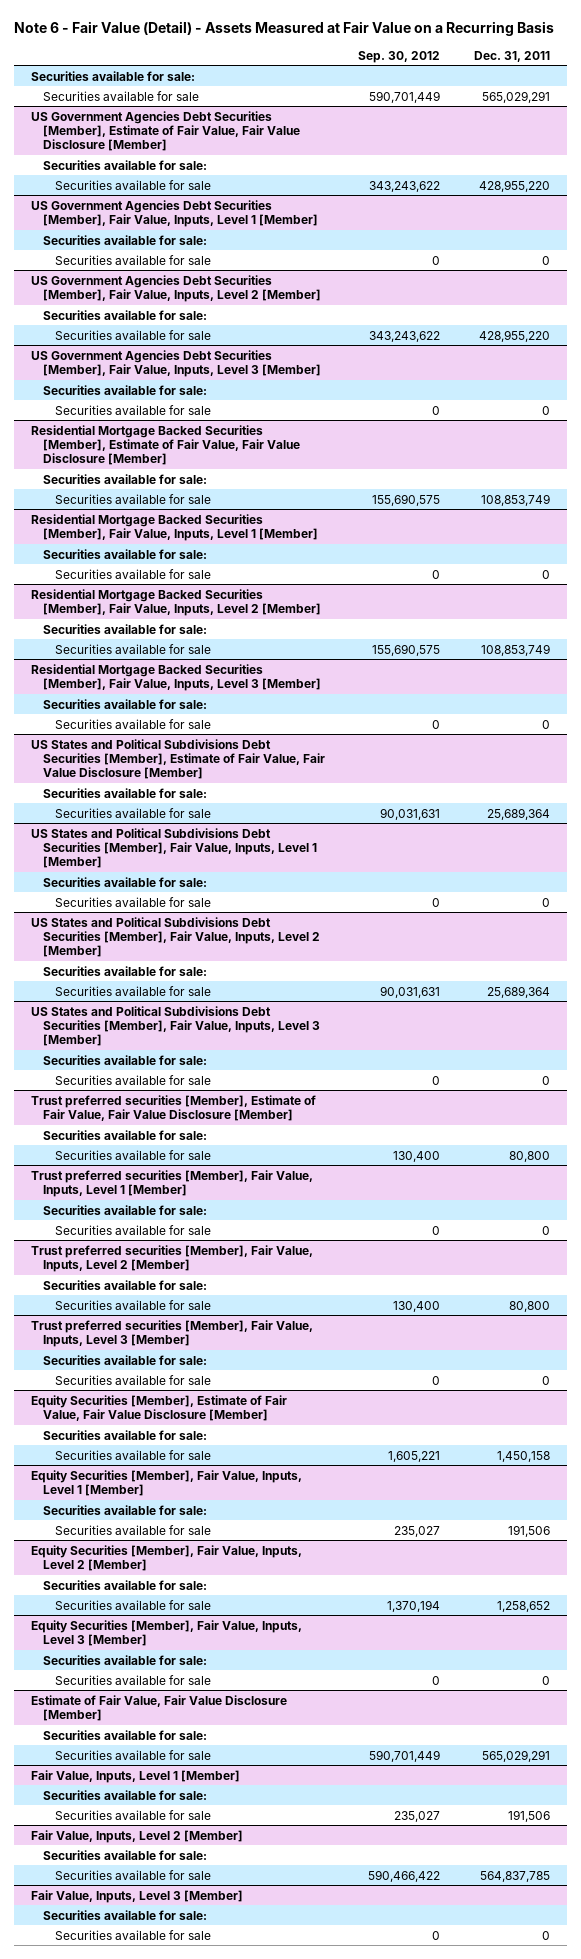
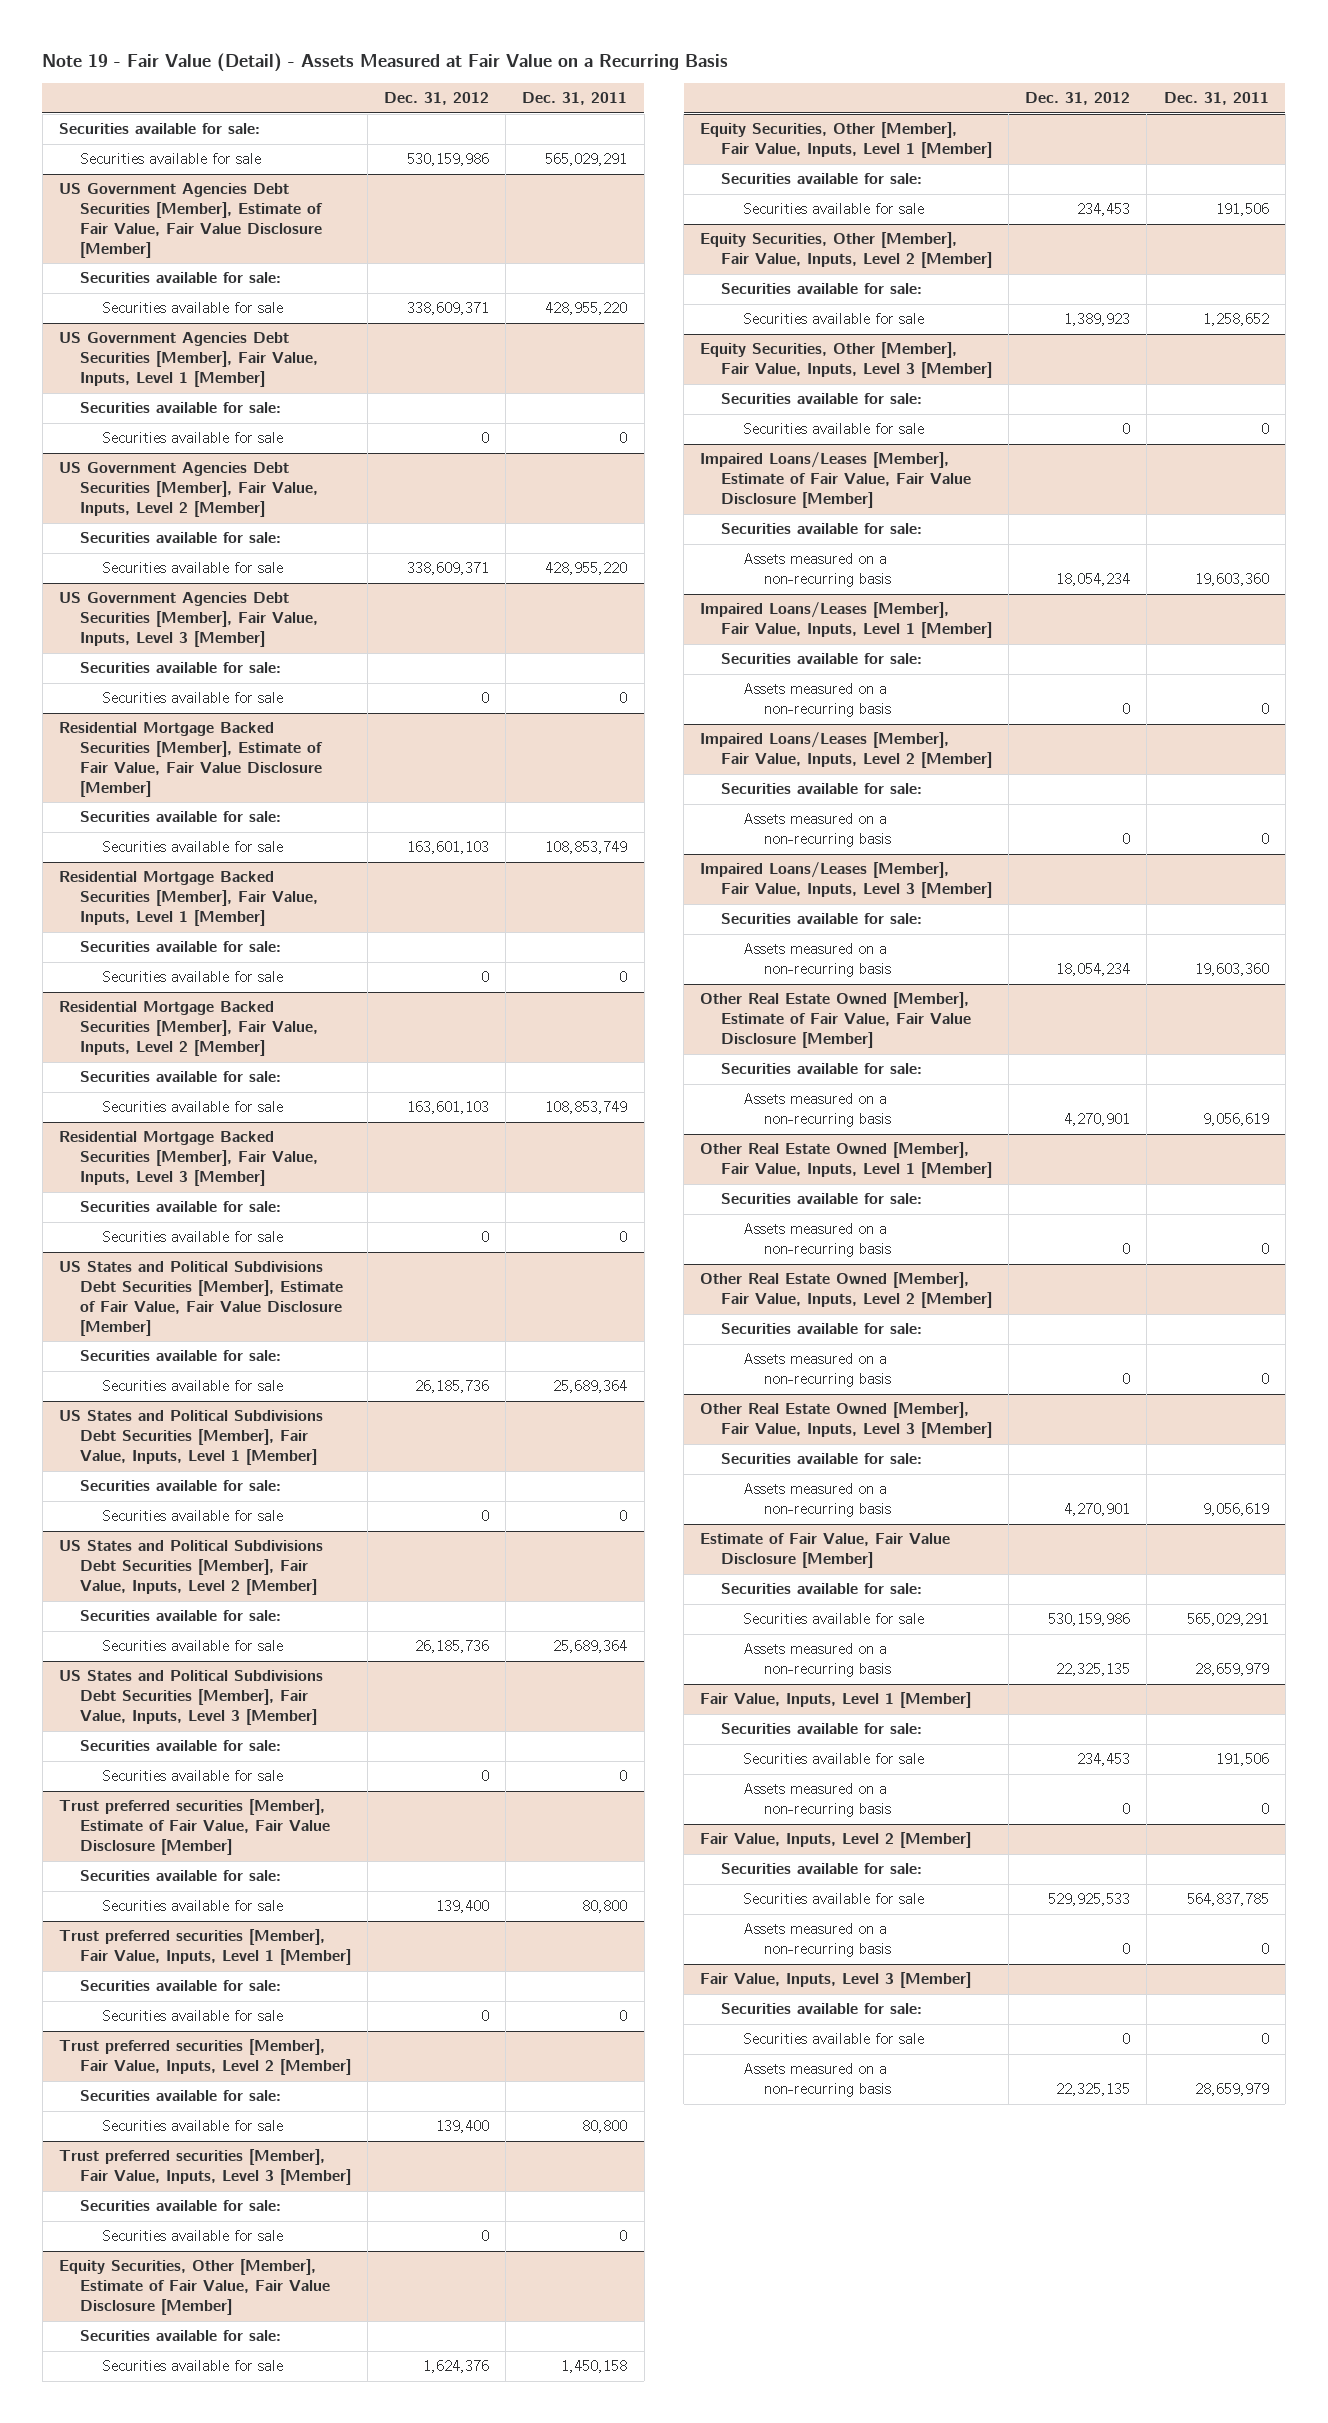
- Note 6 - Fair Value (Detail) - Assets Measured at Fair Value on a Recurring Basis
+ Note 19 - Fair Value (Detail) - Assets Measured at Fair Value on a Recurring Basis
- | Sep. 30, 2012 | Dec. 31, 2011
+ | Dec. 31, 2012 | Dec. 31, 2011
- Equity Securities [Member], Estimate of Fair Value, Fair Value Disclosure [Member]
+ Equity Securities, Other [Member], Estimate of Fair Value, Fair Value Disclosure [Member]
- Equity Securities [Member], Fair Value, Inputs, Level 1 [Member]
+ Equity Securities, Other [Member], Fair Value, Inputs, Level 1 [Member]
- Equity Securities [Member], Fair Value, Inputs, Level 2 [Member]
+ Equity Securities, Other [Member], Fair Value, Inputs, Level 2 [Member]
- Equity Securities [Member], Fair Value, Inputs, Level 3 [Member]
+ Equity Securities, Other [Member], Fair Value, Inputs, Level 3 [Member]
+ Impaired Loans/Leases [Member], Estimate of Fair Value, Fair Value Disclosure [Member]
+ Securities available for sale:
+ Assets measured on a non-recurring basis | 18,054,234 | 19,603,360
+ Impaired Loans/Leases [Member], Fair Value, Inputs, Level 1 [Member]
+ Securities available for sale:
+ Assets measured on a non-recurring basis | 0 | 0
+ Impaired Loans/Leases [Member], Fair Value, Inputs, Level 2 [Member]
+ Securities available for sale:
+ Assets measured on a non-recurring basis | 0 | 0
+ Impaired Loans/Leases [Member], Fair Value, Inputs, Level 3 [Member]
+ Securities available for sale:
+ Assets measured on a non-recurring basis | 18,054,234 | 19,603,360
+ Other Real Estate Owned [Member], Estimate of Fair Value, Fair Value Disclosure [Member]
+ Securities available for sale:
+ Assets measured on a non-recurring basis | 4,270,901 | 9,056,619
+ Other Real Estate Owned [Member], Fair Value, Inputs, Level 1 [Member]
+ Securities available for sale:
+ Assets measured on a non-recurring basis | 0 | 0
+ Other Real Estate Owned [Member], Fair Value, Inputs, Level 2 [Member]
+ Securities available for sale:
+ Assets measured on a non-recurring basis | 0 | 0
+ Other Real Estate Owned [Member], Fair Value, Inputs, Level 3 [Member]
+ Securities available for sale:
+ Assets measured on a non-recurring basis | 4,270,901 | 9,056,619
@ Estimate of Fair Value, Fair Value Disclosure [Member]
+ Assets measured on a non-recurring basis | 22,325,135 | 28,659,979
@ Fair Value, Inputs, Level 1 [Member]
+ Assets measured on a non-recurring basis | 0 | 0
@ Fair Value, Inputs, Level 2 [Member]
+ Assets measured on a non-recurring basis | 0 | 0
@ Fair Value, Inputs, Level 3 [Member]
+ Assets measured on a non-recurring basis | 22,325,135 | 28,659,979

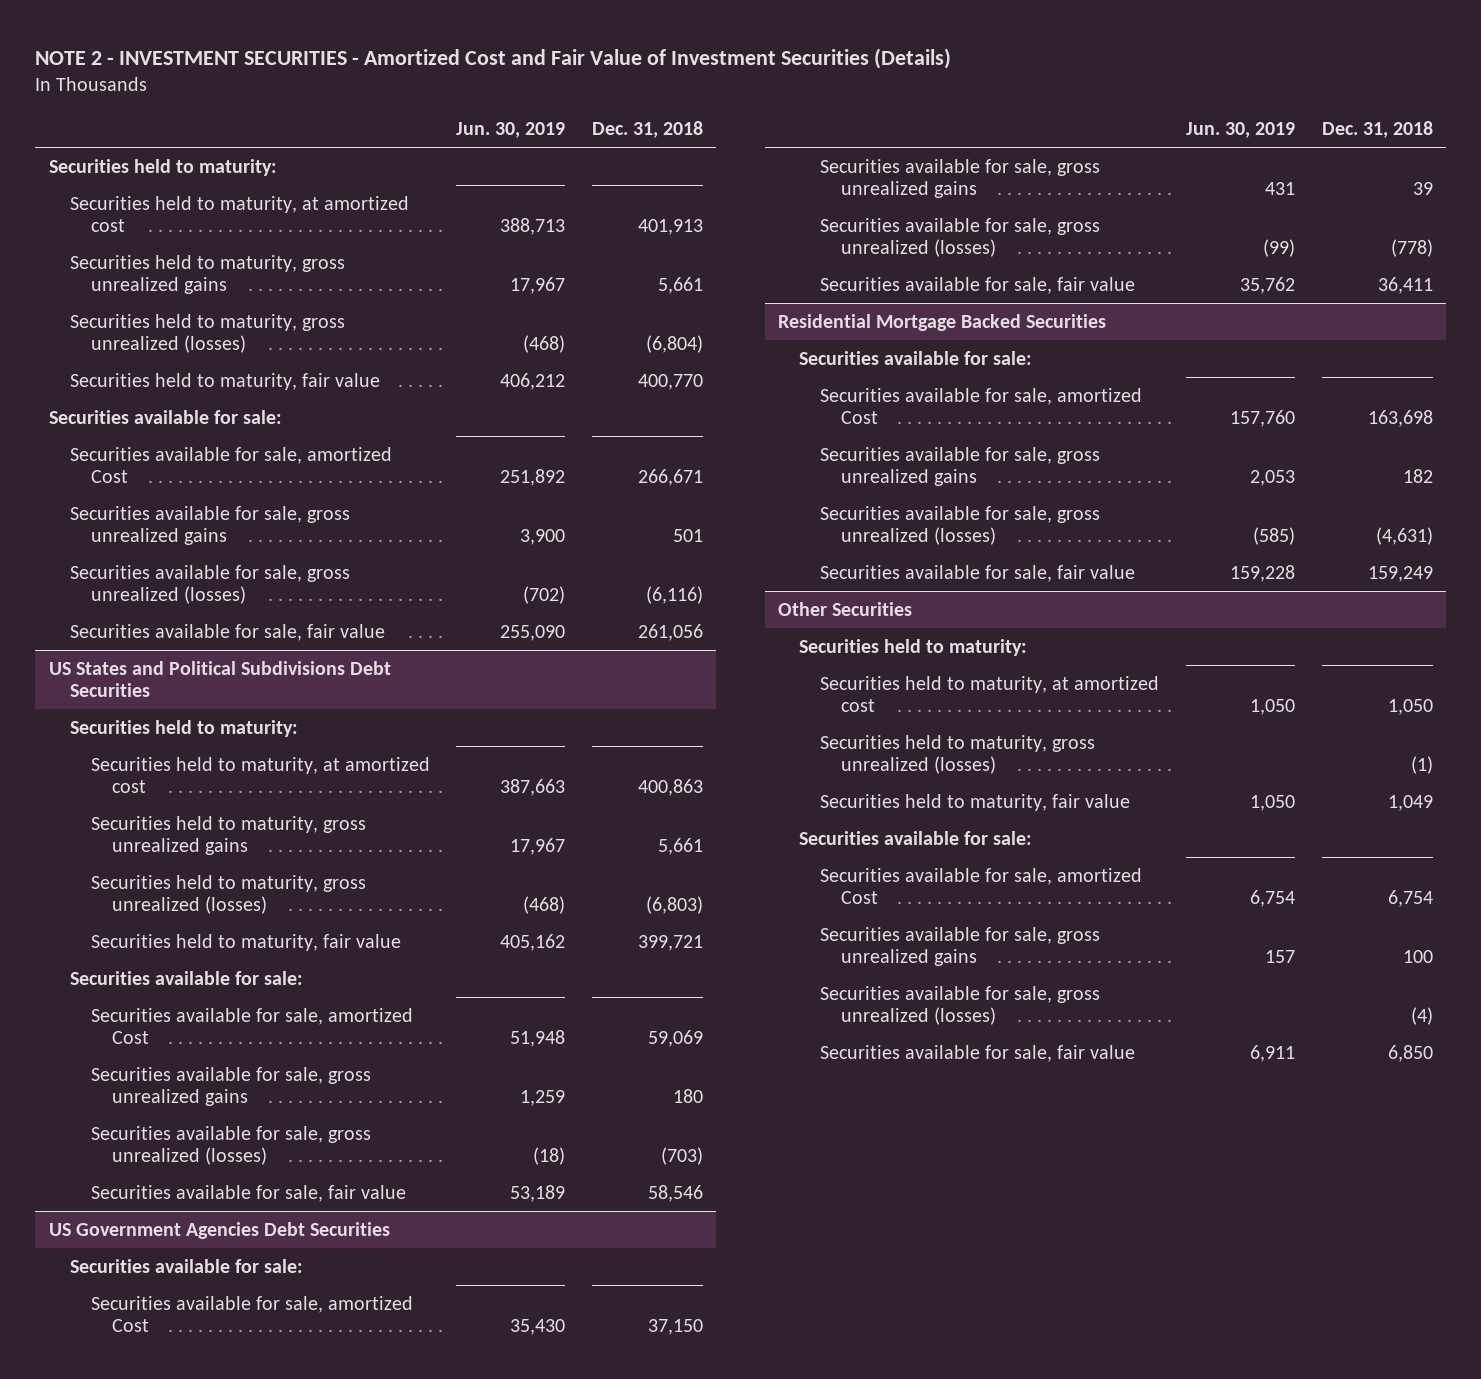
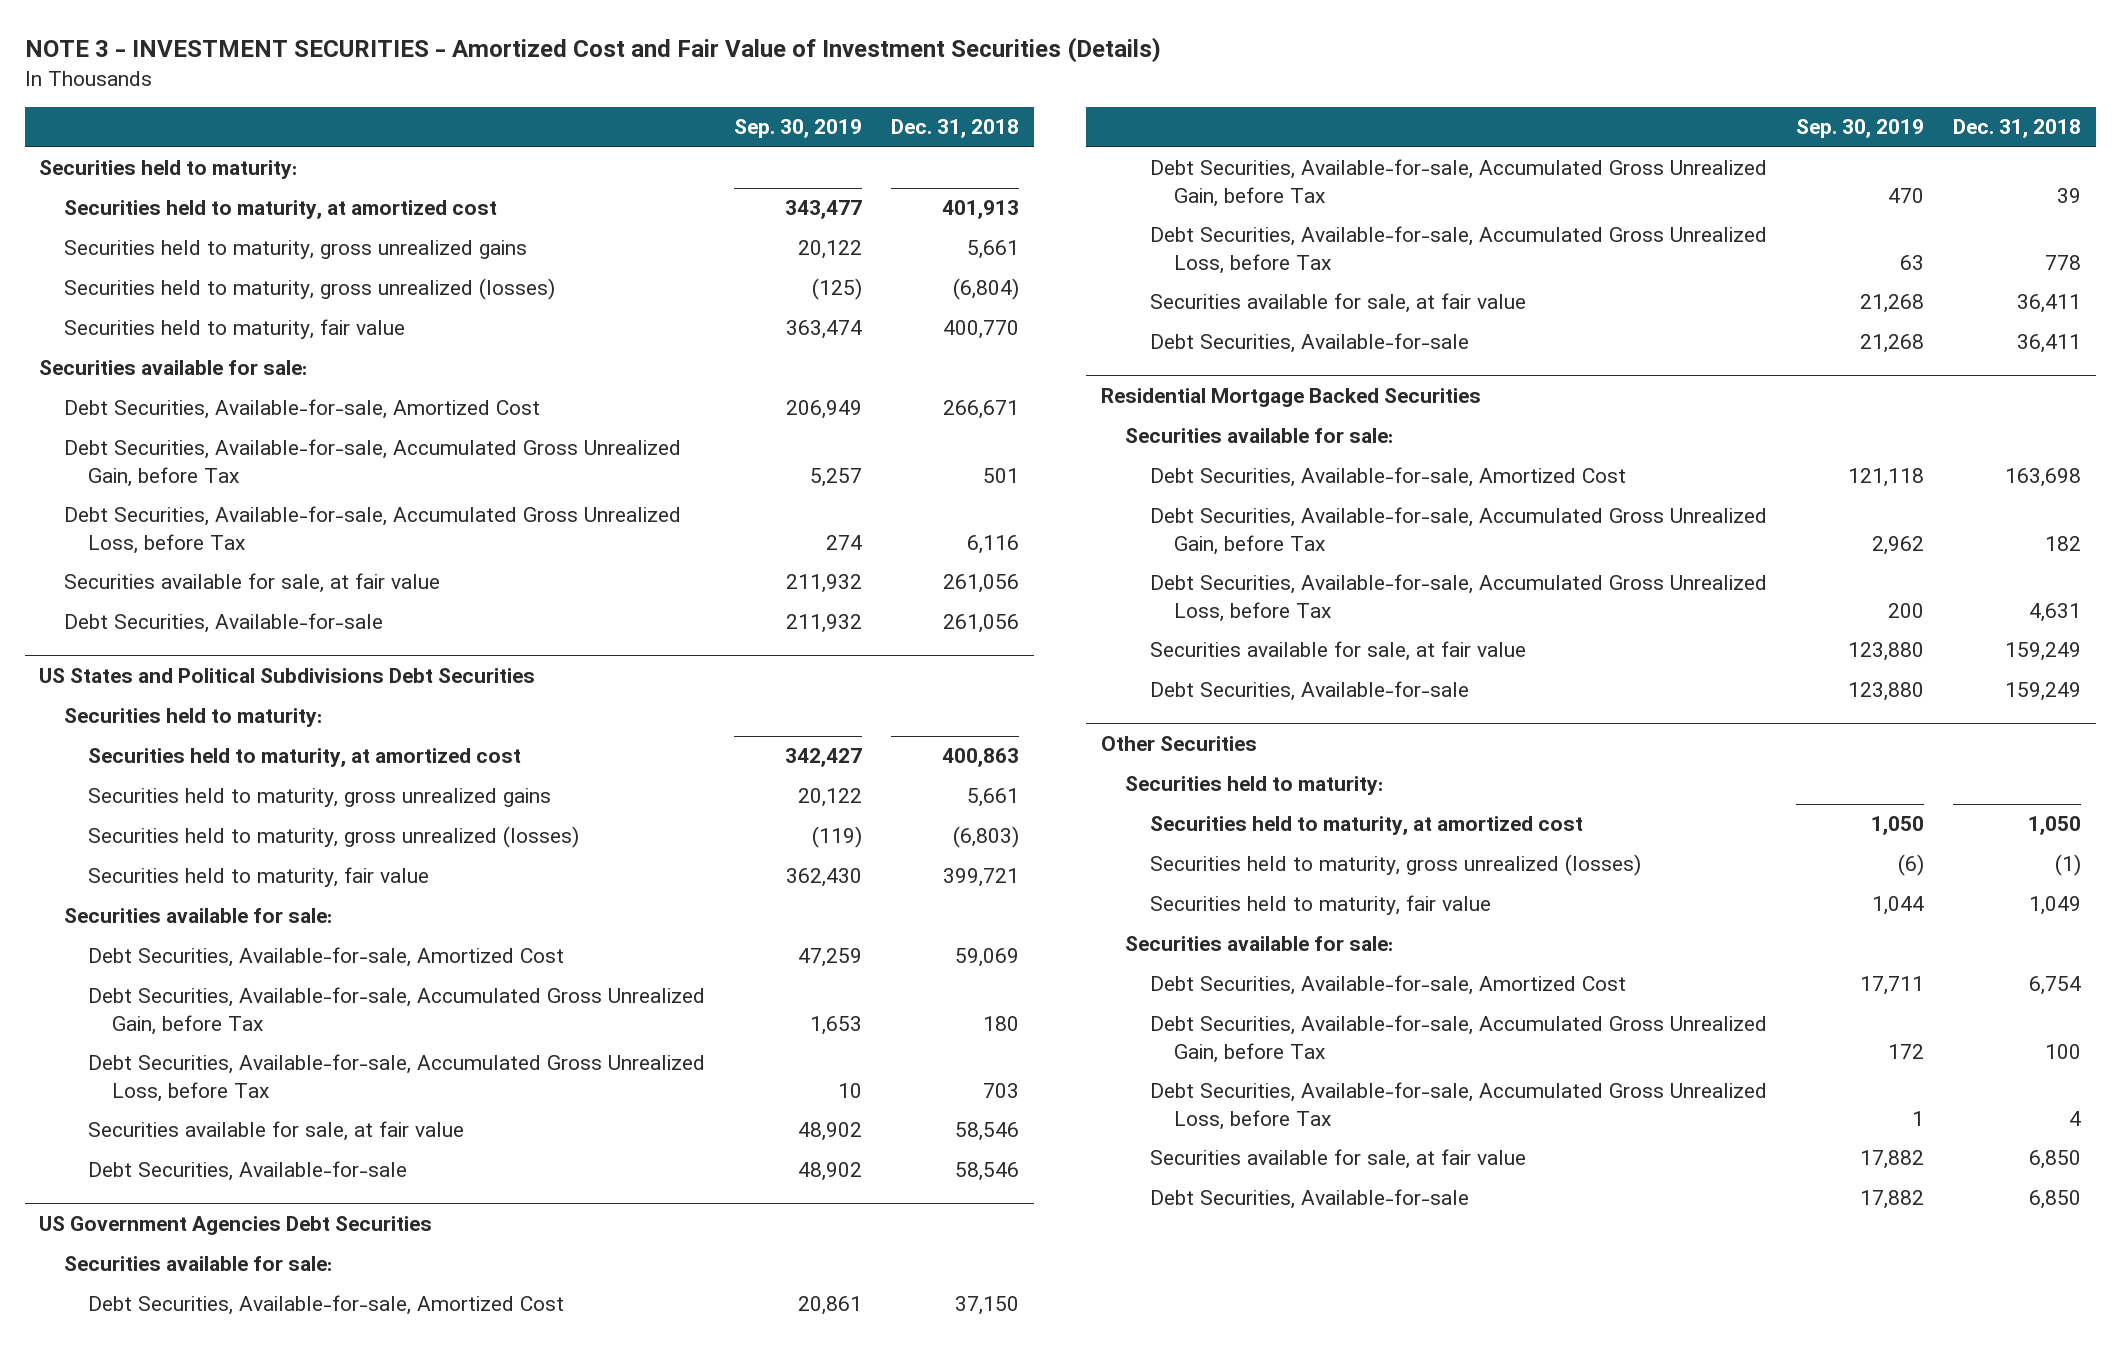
- NOTE 2 - INVESTMENT SECURITIES - Amortized Cost and Fair Value of Investment Securities (Details)
+ NOTE 3 - INVESTMENT SECURITIES - Amortized Cost and Fair Value of Investment Securities (Details)
- | Jun. 30, 2019 | Dec. 31, 2018
+ | Sep. 30, 2019 | Dec. 31, 2018
- Securities available for sale, amortized Cost | 251,892 | 266,671
- Securities available for sale, gross unrealized gains | 3,900 | 501
- Securities available for sale, gross unrealized (losses) | (702) | (6,116)
- Securities available for sale, fair value | 255,090 | 261,056
+ Debt Securities, Available-for-sale, Amortized Cost | 206,949 | 266,671
+ Debt Securities, Available-for-sale, Accumulated Gross Unrealized Gain, before Tax | 5,257 | 501
+ Debt Securities, Available-for-sale, Accumulated Gross Unrealized Loss, before Tax | 274 | 6,116
+ Securities available for sale, at fair value | 211,932 | 261,056
+ Debt Securities, Available-for-sale | 211,932 | 261,056
@ US States and Political Subdivisions Debt Securities
- Securities available for sale, amortized Cost | 51,948 | 59,069
- Securities available for sale, gross unrealized gains | 1,259 | 180
- Securities available for sale, gross unrealized (losses) | (18) | (703)
- Securities available for sale, fair value | 53,189 | 58,546
+ Debt Securities, Available-for-sale, Amortized Cost | 47,259 | 59,069
+ Debt Securities, Available-for-sale, Accumulated Gross Unrealized Gain, before Tax | 1,653 | 180
+ Debt Securities, Available-for-sale, Accumulated Gross Unrealized Loss, before Tax | 10 | 703
+ Securities available for sale, at fair value | 48,902 | 58,546
+ Debt Securities, Available-for-sale | 48,902 | 58,546
@ US Government Agencies Debt Securities
- Securities available for sale, amortized Cost | 35,430 | 37,150
- Securities available for sale, gross unrealized gains | 431 | 39
- Securities available for sale, gross unrealized (losses) | (99) | (778)
- Securities available for sale, fair value | 35,762 | 36,411
+ Debt Securities, Available-for-sale, Amortized Cost | 20,861 | 37,150
+ Debt Securities, Available-for-sale, Accumulated Gross Unrealized Gain, before Tax | 470 | 39
+ Debt Securities, Available-for-sale, Accumulated Gross Unrealized Loss, before Tax | 63 | 778
+ Securities available for sale, at fair value | 21,268 | 36,411
+ Debt Securities, Available-for-sale | 21,268 | 36,411
@ Residential Mortgage Backed Securities
- Securities available for sale, amortized Cost | 157,760 | 163,698
- Securities available for sale, gross unrealized gains | 2,053 | 182
- Securities available for sale, gross unrealized (losses) | (585) | (4,631)
- Securities available for sale, fair value | 159,228 | 159,249
+ Debt Securities, Available-for-sale, Amortized Cost | 121,118 | 163,698
+ Debt Securities, Available-for-sale, Accumulated Gross Unrealized Gain, before Tax | 2,962 | 182
+ Debt Securities, Available-for-sale, Accumulated Gross Unrealized Loss, before Tax | 200 | 4,631
+ Securities available for sale, at fair value | 123,880 | 159,249
+ Debt Securities, Available-for-sale | 123,880 | 159,249
@ Other Securities
- Securities available for sale, amortized Cost | 6,754 | 6,754
- Securities available for sale, gross unrealized gains | 157 | 100
- Securities available for sale, gross unrealized (losses) | | (4)
- Securities available for sale, fair value | 6,911 | 6,850
+ Debt Securities, Available-for-sale, Amortized Cost | 17,711 | 6,754
+ Debt Securities, Available-for-sale, Accumulated Gross Unrealized Gain, before Tax | 172 | 100
+ Debt Securities, Available-for-sale, Accumulated Gross Unrealized Loss, before Tax | 1 | 4
+ Securities available for sale, at fair value | 17,882 | 6,850
+ Debt Securities, Available-for-sale | 17,882 | 6,850

